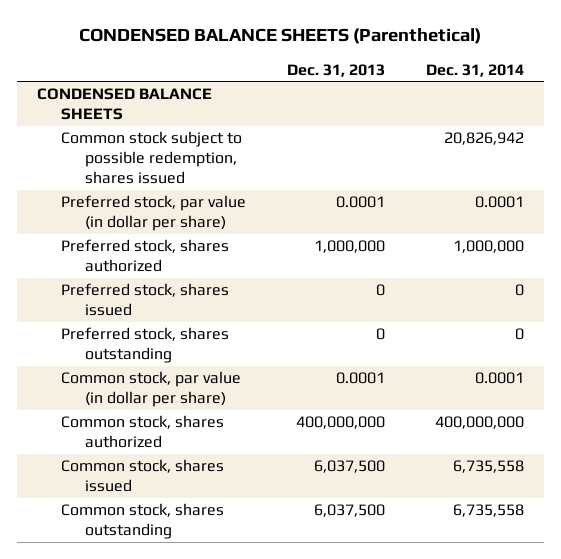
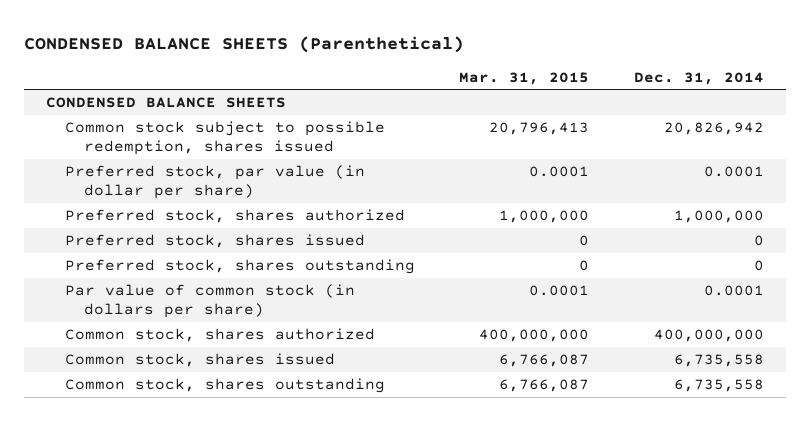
- | Dec. 31, 2013 | Dec. 31, 2014
+ | Mar. 31, 2015 | Dec. 31, 2014
- Common stock, par value (in dollar per share) | 0.0001 | 0.0001
+ Par value of common stock (in dollars per share) | 0.0001 | 0.0001

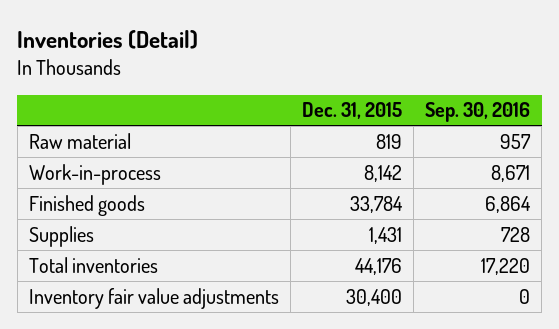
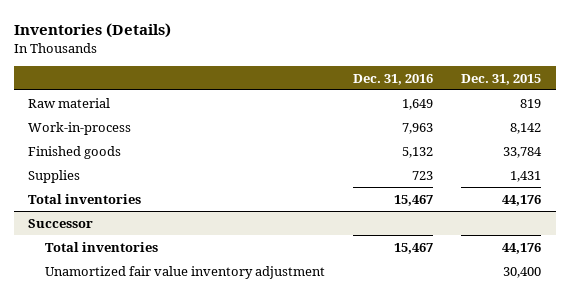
- Inventories (Detail)
+ Inventories (Details)
- | Dec. 31, 2015 | Sep. 30, 2016
+ | Dec. 31, 2016 | Dec. 31, 2015
- Inventory fair value adjustments | 30,400 | 0
+ Successor
+ Total inventories | 15,467 | 44,176
+ Unamortized fair value inventory adjustment | | 30,400

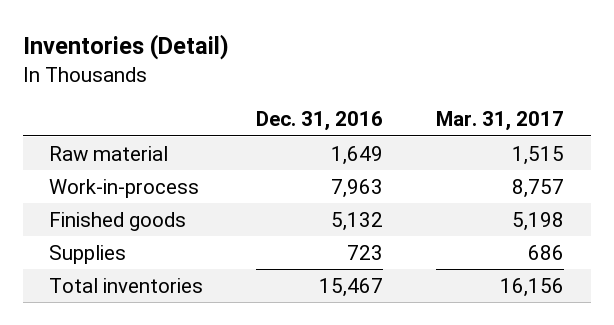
- Inventories (Details)
+ Inventories (Detail)
- | Dec. 31, 2016 | Dec. 31, 2015
+ | Dec. 31, 2016 | Mar. 31, 2017
- Successor
- Total inventories | 15,467 | 44,176
- Unamortized fair value inventory adjustment | | 30,400

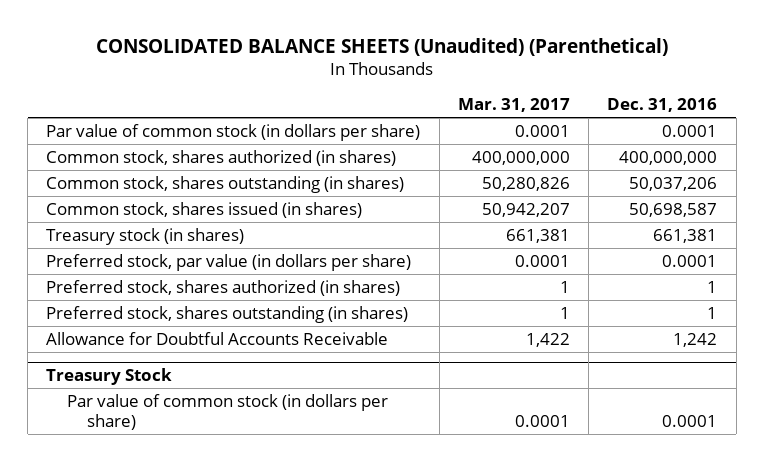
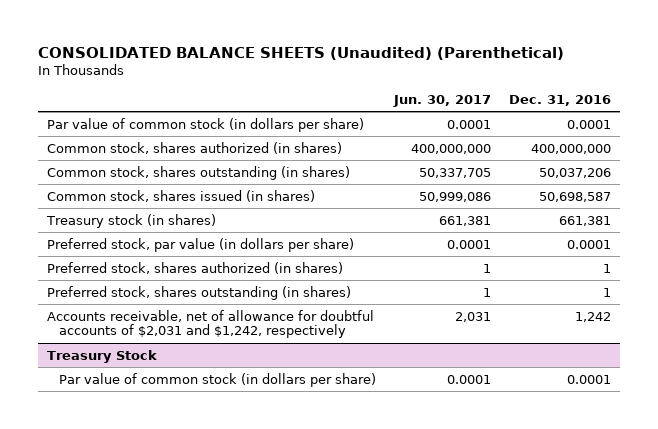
- | Mar. 31, 2017 | Dec. 31, 2016
+ | Jun. 30, 2017 | Dec. 31, 2016
- Allowance for Doubtful Accounts Receivable | 1,422 | 1,242
+ Accounts receivable, net of allowance for doubtful accounts of $2,031 and $1,242, respectively | 2,031 | 1,242

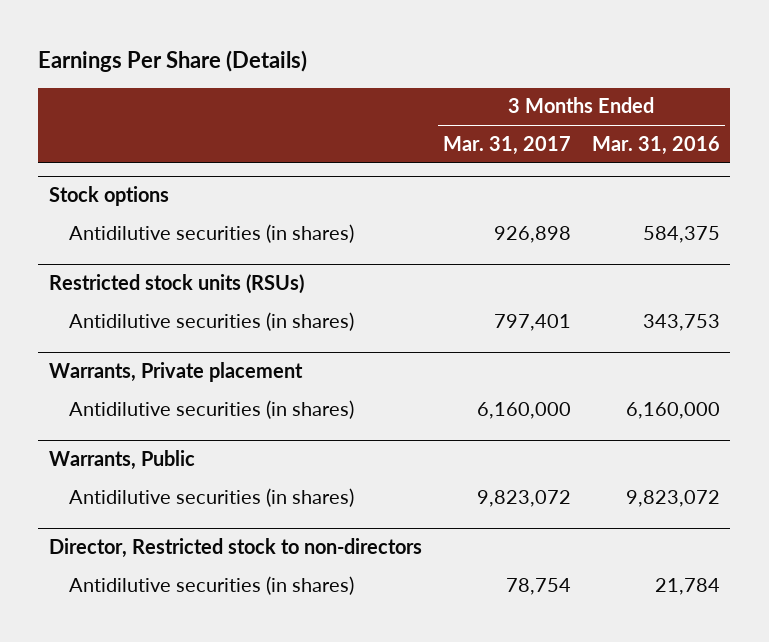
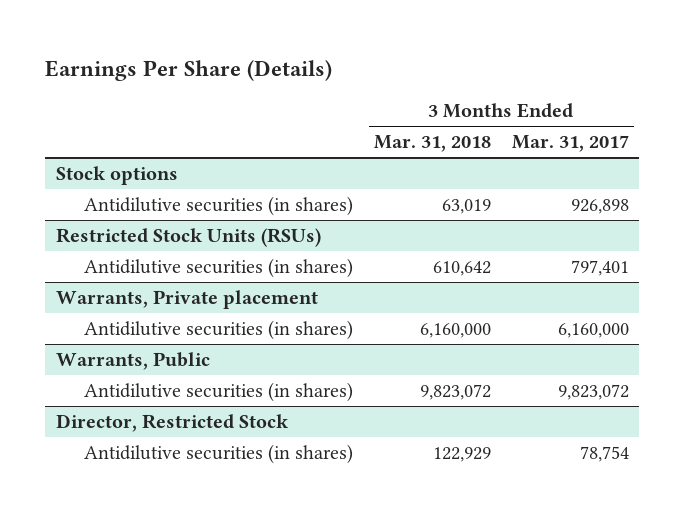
- | 3 Months Ended Mar. 31, 2017 | 3 Months Ended Mar. 31, 2016
+ | 3 Months Ended Mar. 31, 2018 | 3 Months Ended Mar. 31, 2017
- Restricted stock units (RSUs)
+ Restricted Stock Units (RSUs)
- Director, Restricted stock to non-directors
+ Director, Restricted Stock

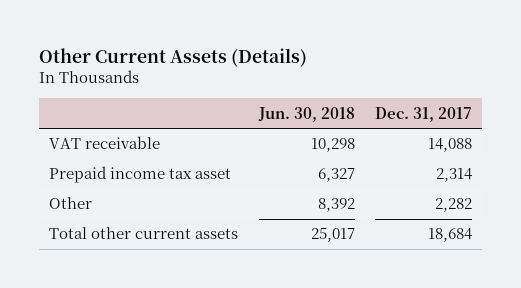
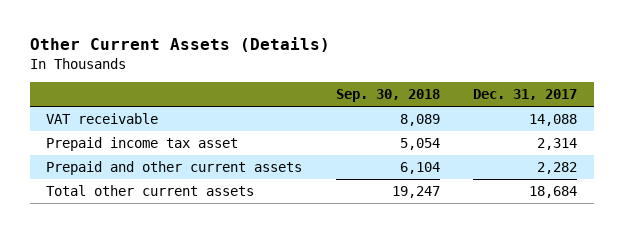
- | Jun. 30, 2018 | Dec. 31, 2017
+ | Sep. 30, 2018 | Dec. 31, 2017
- Other | 8,392 | 2,282
+ Prepaid and other current assets | 6,104 | 2,282

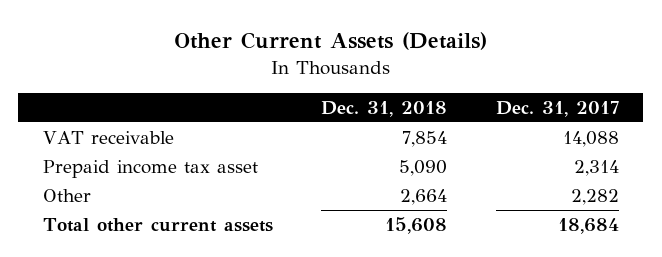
- | Sep. 30, 2018 | Dec. 31, 2017
+ | Dec. 31, 2018 | Dec. 31, 2017
- Prepaid and other current assets | 6,104 | 2,282
+ Other | 2,664 | 2,282

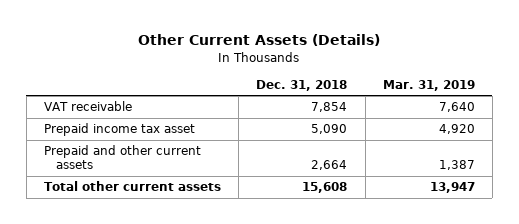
- | Dec. 31, 2018 | Dec. 31, 2017
+ | Dec. 31, 2018 | Mar. 31, 2019
- Other | 2,664 | 2,282
+ Prepaid and other current assets | 2,664 | 1,387

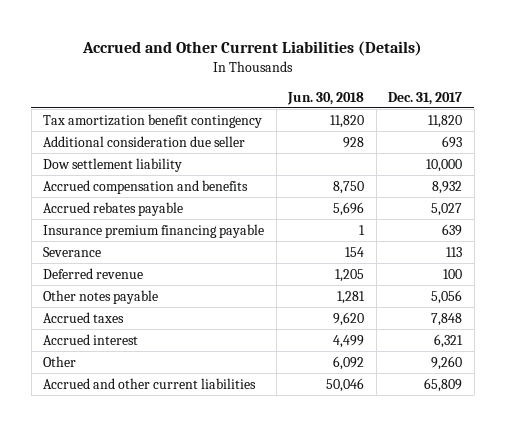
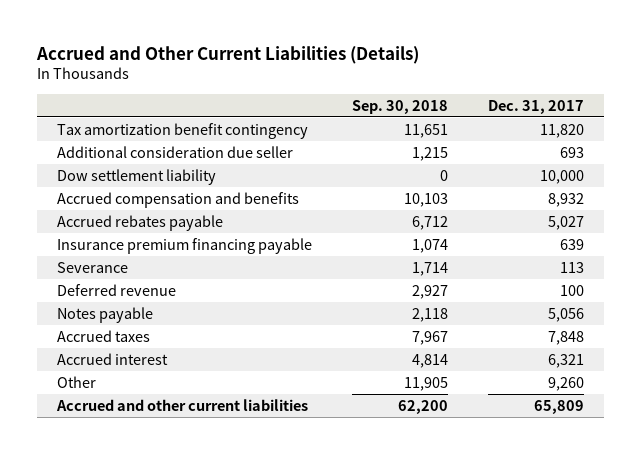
- | Jun. 30, 2018 | Dec. 31, 2017
+ | Sep. 30, 2018 | Dec. 31, 2017
- Other notes payable | 1,281 | 5,056
+ Notes payable | 2,118 | 5,056

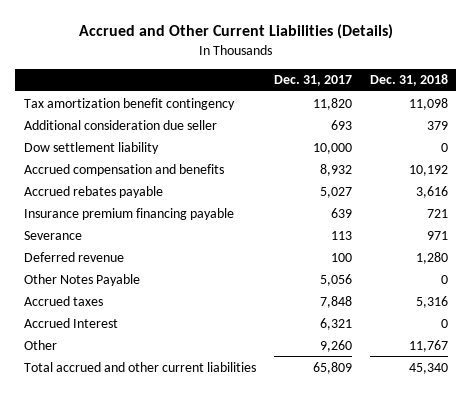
- | Sep. 30, 2018 | Dec. 31, 2017
+ | Dec. 31, 2017 | Dec. 31, 2018
- Notes payable | 2,118 | 5,056
+ Other Notes Payable | 5,056 | 0
- Accrued interest | 4,814 | 6,321
+ Accrued Interest | 6,321 | 0
- Accrued and other current liabilities | 62,200 | 65,809
+ Total accrued and other current liabilities | 65,809 | 45,340

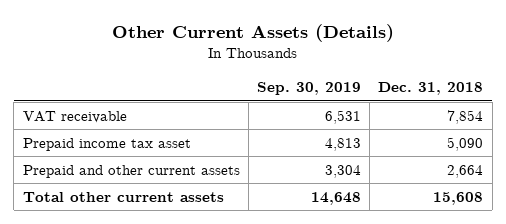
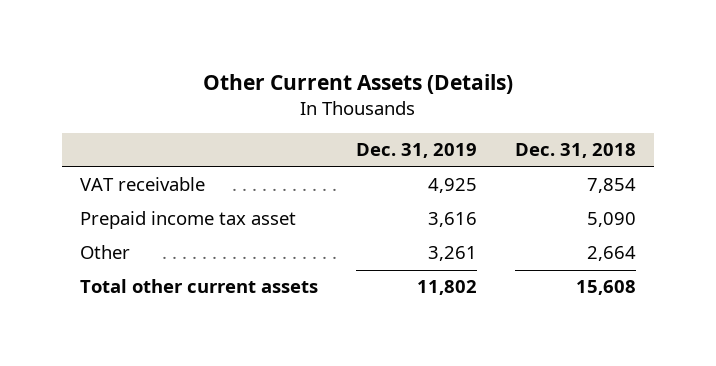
- | Sep. 30, 2019 | Dec. 31, 2018
+ | Dec. 31, 2019 | Dec. 31, 2018
- Prepaid and other current assets | 3,304 | 2,664
+ Other | 3,261 | 2,664

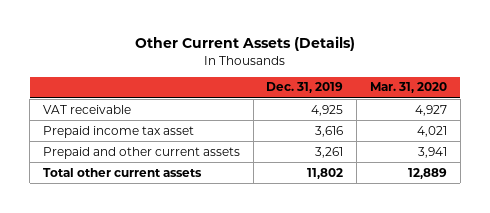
- | Dec. 31, 2019 | Dec. 31, 2018
+ | Dec. 31, 2019 | Mar. 31, 2020
- Other | 3,261 | 2,664
+ Prepaid and other current assets | 3,261 | 3,941

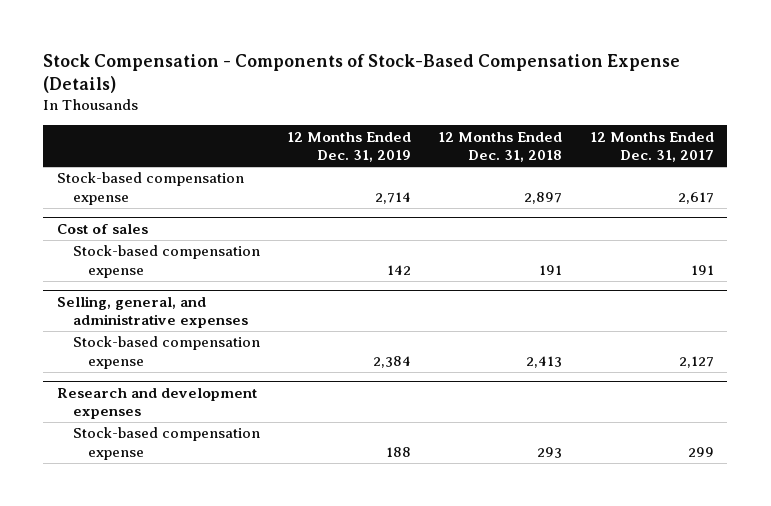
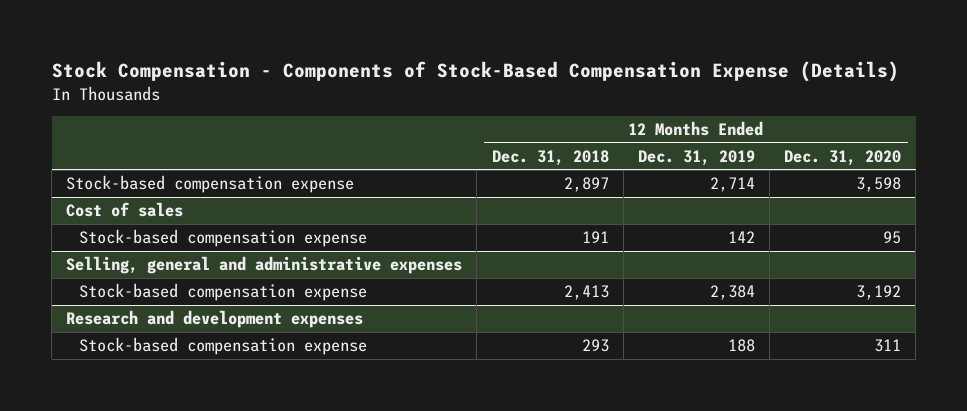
- | 12 Months Ended Dec. 31, 2019 | 12 Months Ended Dec. 31, 2018 | 12 Months Ended Dec. 31, 2017
+ | 12 Months Ended Dec. 31, 2018 | 12 Months Ended Dec. 31, 2019 | 12 Months Ended Dec. 31, 2020
- Selling, general, and administrative expenses
+ Selling, general and administrative expenses

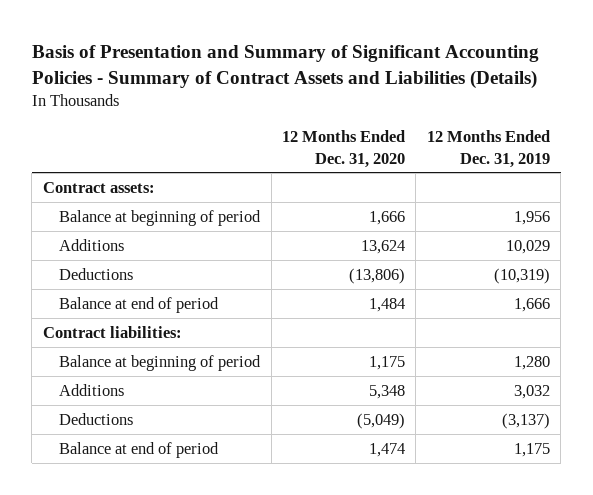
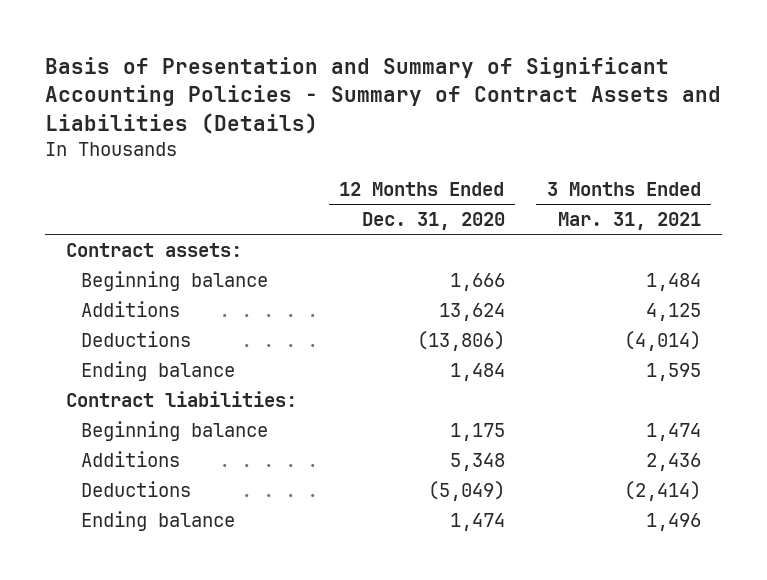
- | 12 Months Ended Dec. 31, 2020 | 12 Months Ended Dec. 31, 2019
+ | 12 Months Ended Dec. 31, 2020 | 3 Months Ended Mar. 31, 2021
- Balance at beginning of period | 1,666 | 1,956
+ Beginning balance | 1,666 | 1,484
- Balance at end of period | 1,484 | 1,666
+ Ending balance | 1,484 | 1,595
- Balance at beginning of period | 1,175 | 1,280
+ Beginning balance | 1,175 | 1,474
- Balance at end of period | 1,474 | 1,175
+ Ending balance | 1,474 | 1,496

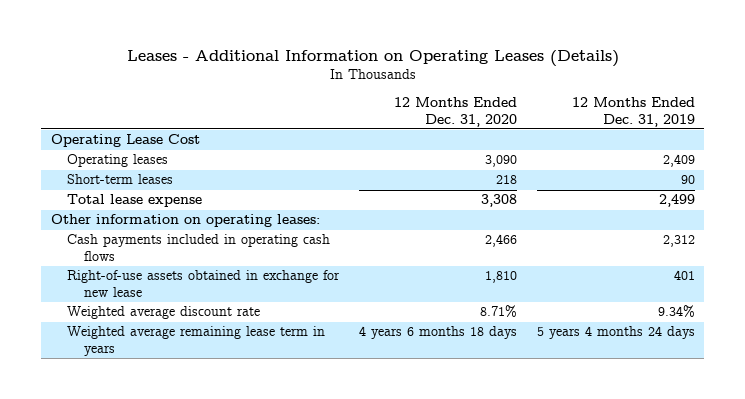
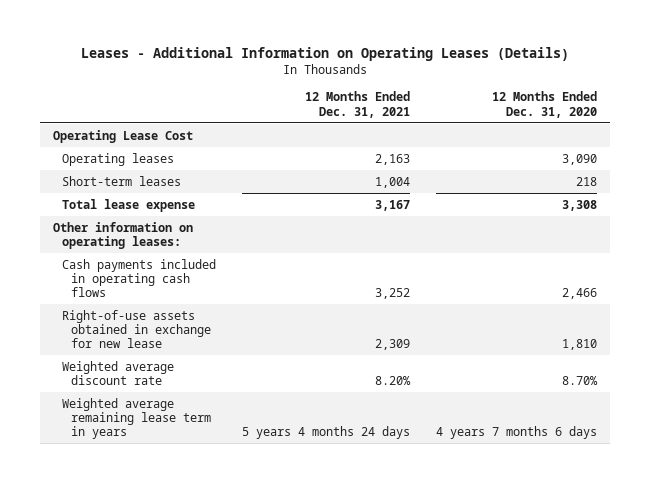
- | 12 Months Ended Dec. 31, 2020 | 12 Months Ended Dec. 31, 2019
+ | 12 Months Ended Dec. 31, 2021 | 12 Months Ended Dec. 31, 2020
- Weighted average discount rate | 8.71% | 9.34%
- Weighted average remaining lease term in years | 4 years 6 months 18 days | 5 years 4 months 24 days
+ Weighted average discount rate | 8.20% | 8.70%
+ Weighted average remaining lease term in years | 5 years 4 months 24 days | 4 years 7 months 6 days

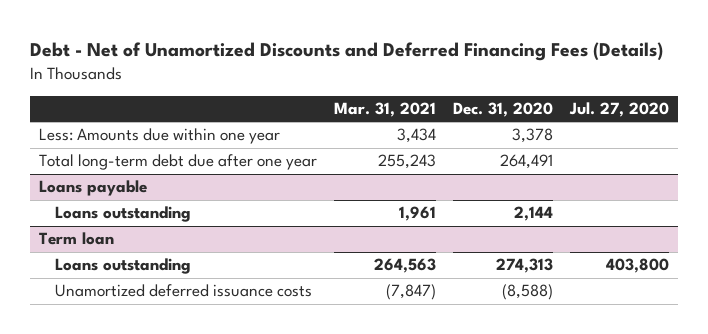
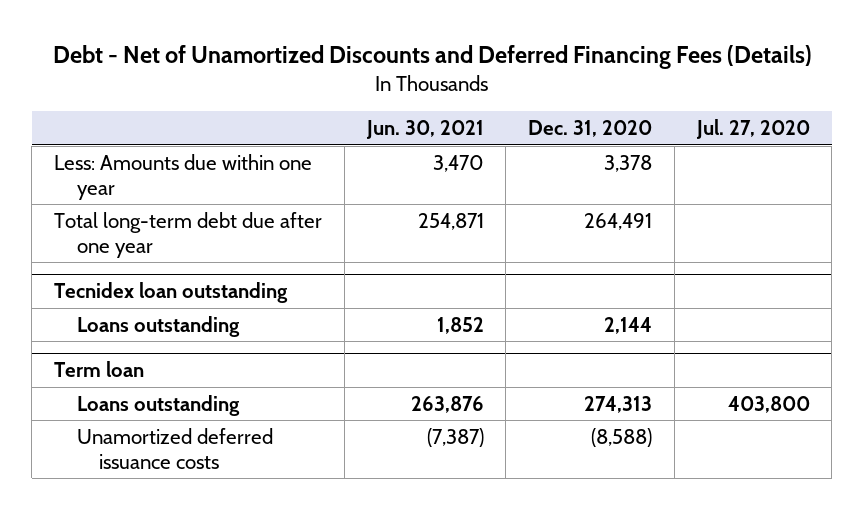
- | Mar. 31, 2021 | Dec. 31, 2020 | Jul. 27, 2020
+ | Jun. 30, 2021 | Dec. 31, 2020 | Jul. 27, 2020
- Loans payable
+ Tecnidex loan outstanding

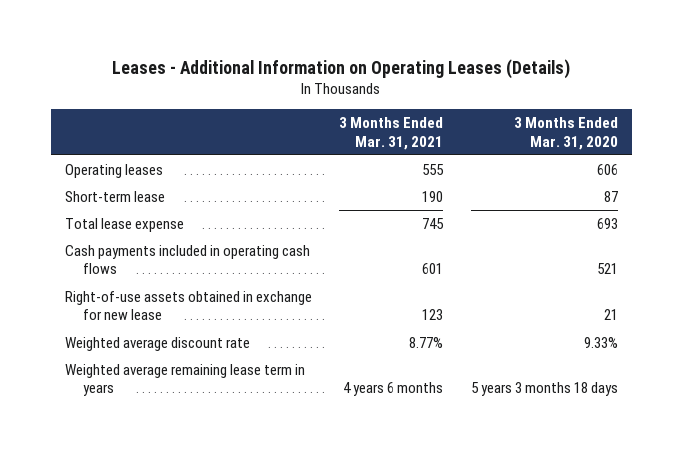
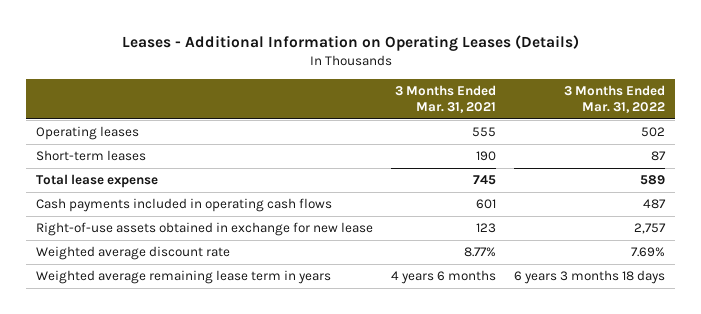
- | 3 Months Ended Mar. 31, 2021 | 3 Months Ended Mar. 31, 2020
+ | 3 Months Ended Mar. 31, 2021 | 3 Months Ended Mar. 31, 2022
- Short-term lease | 190 | 87
+ Short-term leases | 190 | 87

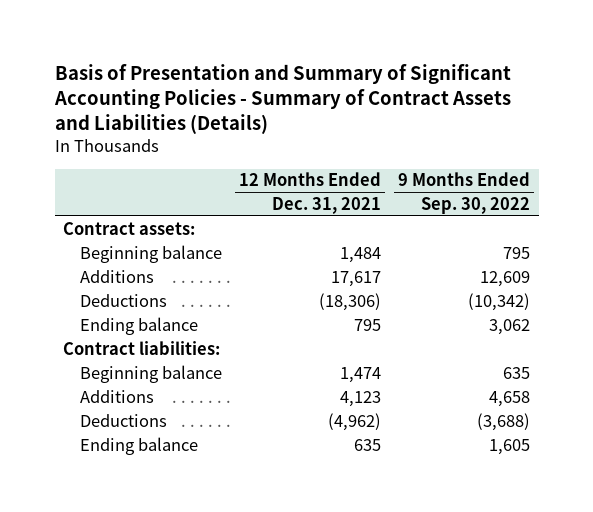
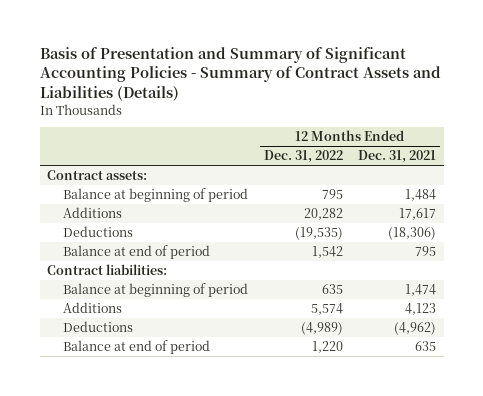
- | 12 Months Ended Dec. 31, 2021 | 9 Months Ended Sep. 30, 2022
+ | 12 Months Ended Dec. 31, 2022 | 12 Months Ended Dec. 31, 2021
- Beginning balance | 1,484 | 795
+ Balance at beginning of period | 795 | 1,484
- Ending balance | 795 | 3,062
+ Balance at end of period | 1,542 | 795
- Beginning balance | 1,474 | 635
+ Balance at beginning of period | 635 | 1,474
- Ending balance | 635 | 1,605
+ Balance at end of period | 1,220 | 635

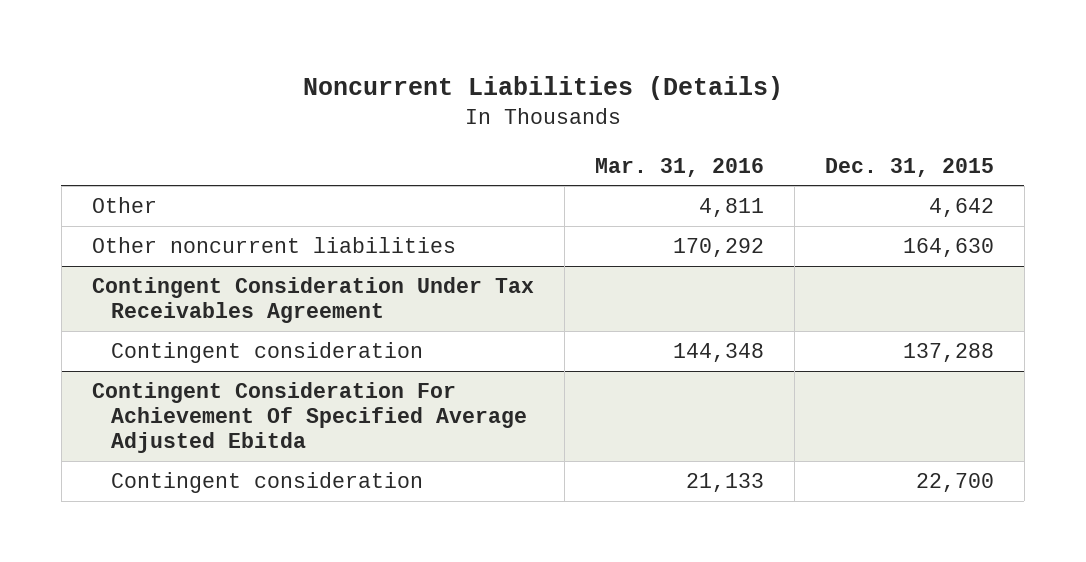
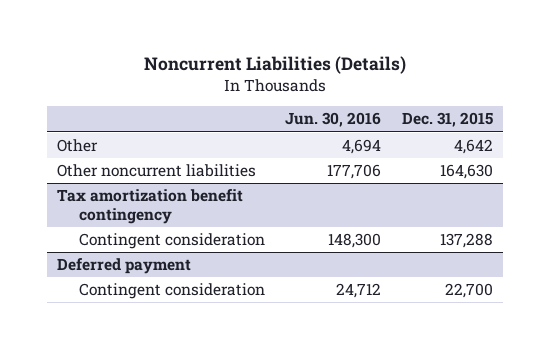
- | Mar. 31, 2016 | Dec. 31, 2015
+ | Jun. 30, 2016 | Dec. 31, 2015
- Contingent Consideration Under Tax Receivables Agreement
+ Tax amortization benefit contingency
- Contingent Consideration For Achievement Of Specified Average Adjusted Ebitda
+ Deferred payment

